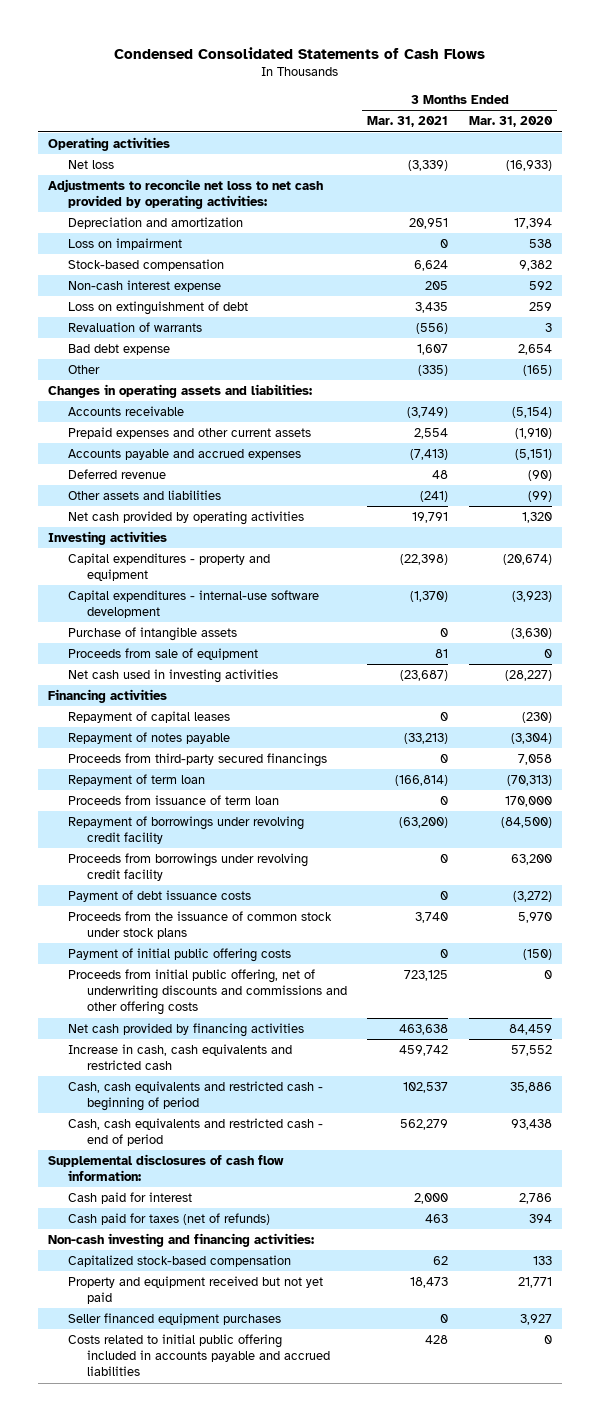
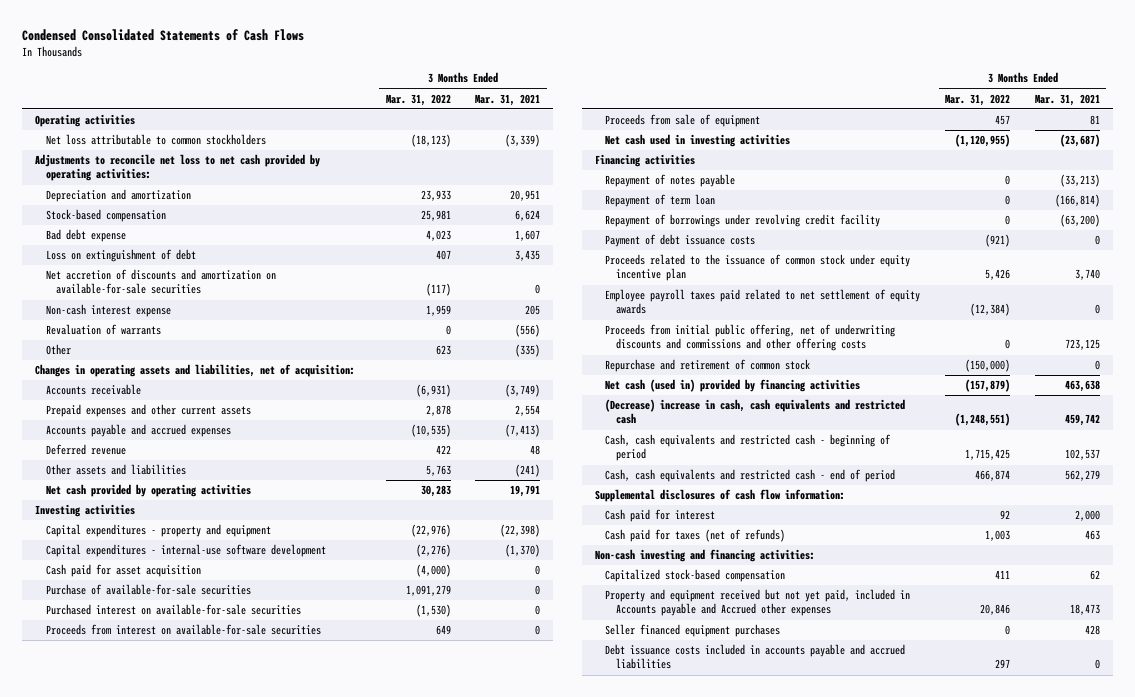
- | 3 Months Ended Mar. 31, 2021 | 3 Months Ended Mar. 31, 2020
+ | 3 Months Ended Mar. 31, 2022 | 3 Months Ended Mar. 31, 2021
- Net loss | (3,339) | (16,933)
+ Net loss attributable to common stockholders | (18,123) | (3,339)
- Loss on impairment | 0 | 538
moved up: Bad debt expense | 4,023 | 1,607
+ Net accretion of discounts and amortization on available-for-sale securities | (117) | 0
moved down: Non-cash interest expense | 1,959 | 205
- Changes in operating assets and liabilities:
+ Changes in operating assets and liabilities, net of acquisition:
- Purchase of intangible assets | 0 | (3,630)
+ Cash paid for asset acquisition | (4,000) | 0
+ Purchase of available-for-sale securities | 1,091,279 | 0
+ Purchased interest on available-for-sale securities | (1,530) | 0
+ Proceeds from interest on available-for-sale securities | 649 | 0
- Repayment of capital leases | 0 | (230)
- Proceeds from third-party secured financings | 0 | 7,058
- Proceeds from issuance of term loan | 0 | 170,000
- Proceeds from borrowings under revolving credit facility | 0 | 63,200
- Proceeds from the issuance of common stock under stock plans | 3,740 | 5,970
- Payment of initial public offering costs | 0 | (150)
+ Proceeds related to the issuance of common stock under equity incentive plan | 5,426 | 3,740
+ Employee payroll taxes paid related to net settlement of equity awards | (12,384) | 0
- Net cash provided by financing activities | 463,638 | 84,459
- Increase in cash, cash equivalents and restricted cash | 459,742 | 57,552
+ Repurchase and retirement of common stock | (150,000) | 0
+ Net cash (used in) provided by financing activities | (157,879) | 463,638
+ (Decrease) increase in cash, cash equivalents and restricted cash | (1,248,551) | 459,742
- Property and equipment received but not yet paid | 18,473 | 21,771
- Seller financed equipment purchases | 0 | 3,927
- Costs related to initial public offering included in accounts payable and accrued liabilities | 428 | 0
+ Property and equipment received but not yet paid, included in Accounts payable and Accrued other expenses | 20,846 | 18,473
+ Seller financed equipment purchases | 0 | 428
+ Debt issuance costs included in accounts payable and accrued liabilities | 297 | 0

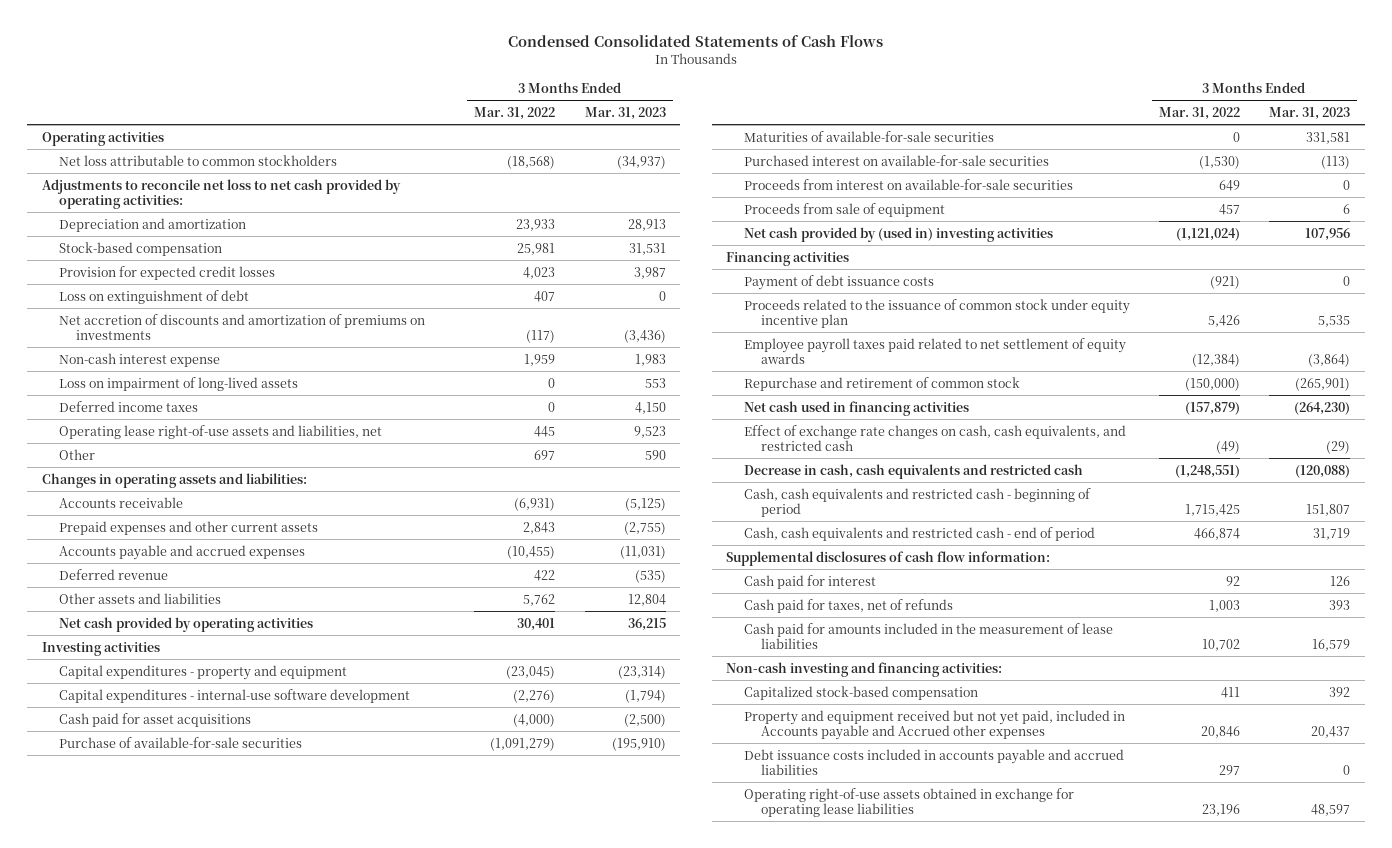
- | 3 Months Ended Mar. 31, 2022 | 3 Months Ended Mar. 31, 2021
+ | 3 Months Ended Mar. 31, 2022 | 3 Months Ended Mar. 31, 2023
- Net loss attributable to common stockholders | (18,123) | (3,339)
+ Net loss attributable to common stockholders | (18,568) | (34,937)
- Bad debt expense | 4,023 | 1,607
+ Provision for expected credit losses | 4,023 | 3,987
- Net accretion of discounts and amortization on available-for-sale securities | (117) | 0
+ Net accretion of discounts and amortization of premiums on investments | (117) | (3,436)
- Revaluation of warrants | 0 | (556)
- Other | 623 | (335)
- Changes in operating assets and liabilities, net of acquisition:
+ Loss on impairment of long-lived assets | 0 | 553
+ Deferred income taxes | 0 | 4,150
+ Operating lease right-of-use assets and liabilities, net | 445 | 9,523
+ Other | 697 | 590
+ Changes in operating assets and liabilities:
- Prepaid expenses and other current assets | 2,878 | 2,554
- Accounts payable and accrued expenses | (10,535) | (7,413)
+ Prepaid expenses and other current assets | 2,843 | (2,755)
+ Accounts payable and accrued expenses | (10,455) | (11,031)
- Other assets and liabilities | 5,763 | (241)
- Net cash provided by operating activities | 30,283 | 19,791
+ Other assets and liabilities | 5,762 | 12,804
+ Net cash provided by operating activities | 30,401 | 36,215
- Capital expenditures - property and equipment | (22,976) | (22,398)
+ Capital expenditures - property and equipment | (23,045) | (23,314)
- Cash paid for asset acquisition | (4,000) | 0
- Purchase of available-for-sale securities | 1,091,279 | 0
+ Cash paid for asset acquisitions | (4,000) | (2,500)
+ Purchase of available-for-sale securities | (1,091,279) | (195,910)
+ Maturities of available-for-sale securities | 0 | 331,581
- Net cash used in investing activities | (1,120,955) | (23,687)
+ Net cash provided by (used in) investing activities | (1,121,024) | 107,956
- Repayment of notes payable | 0 | (33,213)
- Repayment of term loan | 0 | (166,814)
- Repayment of borrowings under revolving credit facility | 0 | (63,200)
- Proceeds from initial public offering, net of underwriting discounts and commissions and other offering costs | 0 | 723,125
- Net cash (used in) provided by financing activities | (157,879) | 463,638
- (Decrease) increase in cash, cash equivalents and restricted cash | (1,248,551) | 459,742
+ Net cash used in financing activities | (157,879) | (264,230)
+ Effect of exchange rate changes on cash, cash equivalents, and restricted cash | (49) | (29)
+ Decrease in cash, cash equivalents and restricted cash | (1,248,551) | (120,088)
- Cash paid for taxes (net of refunds) | 1,003 | 463
+ Cash paid for taxes, net of refunds | 1,003 | 393
+ Cash paid for amounts included in the measurement of lease liabilities | 10,702 | 16,579
- Seller financed equipment purchases | 0 | 428
+ Operating right-of-use assets obtained in exchange for operating lease liabilities | 23,196 | 48,597

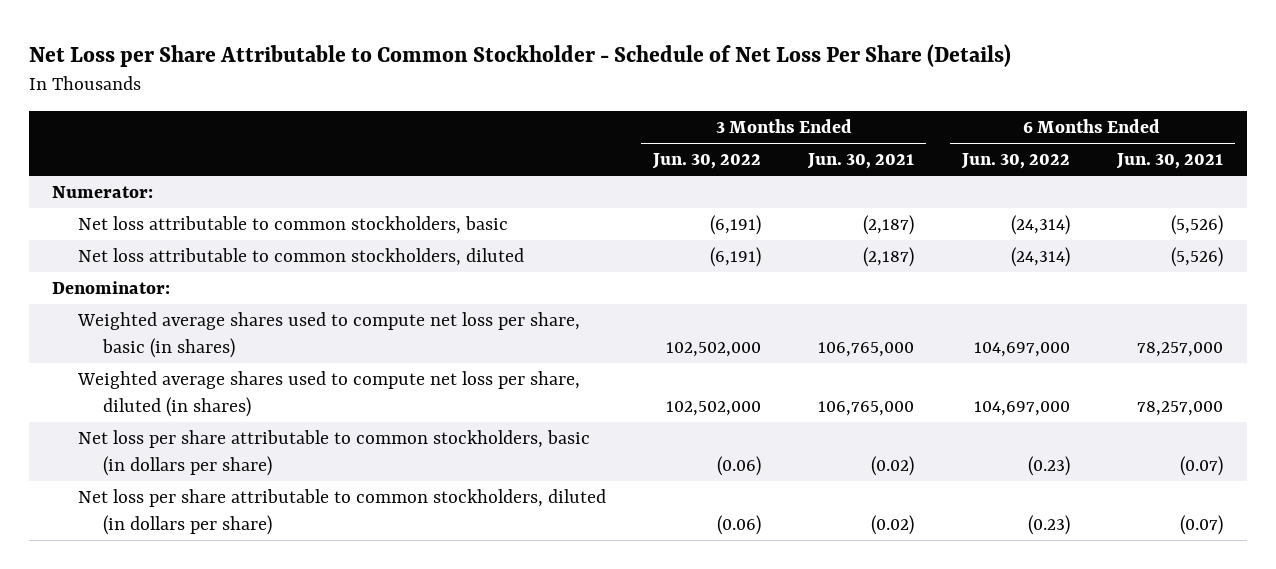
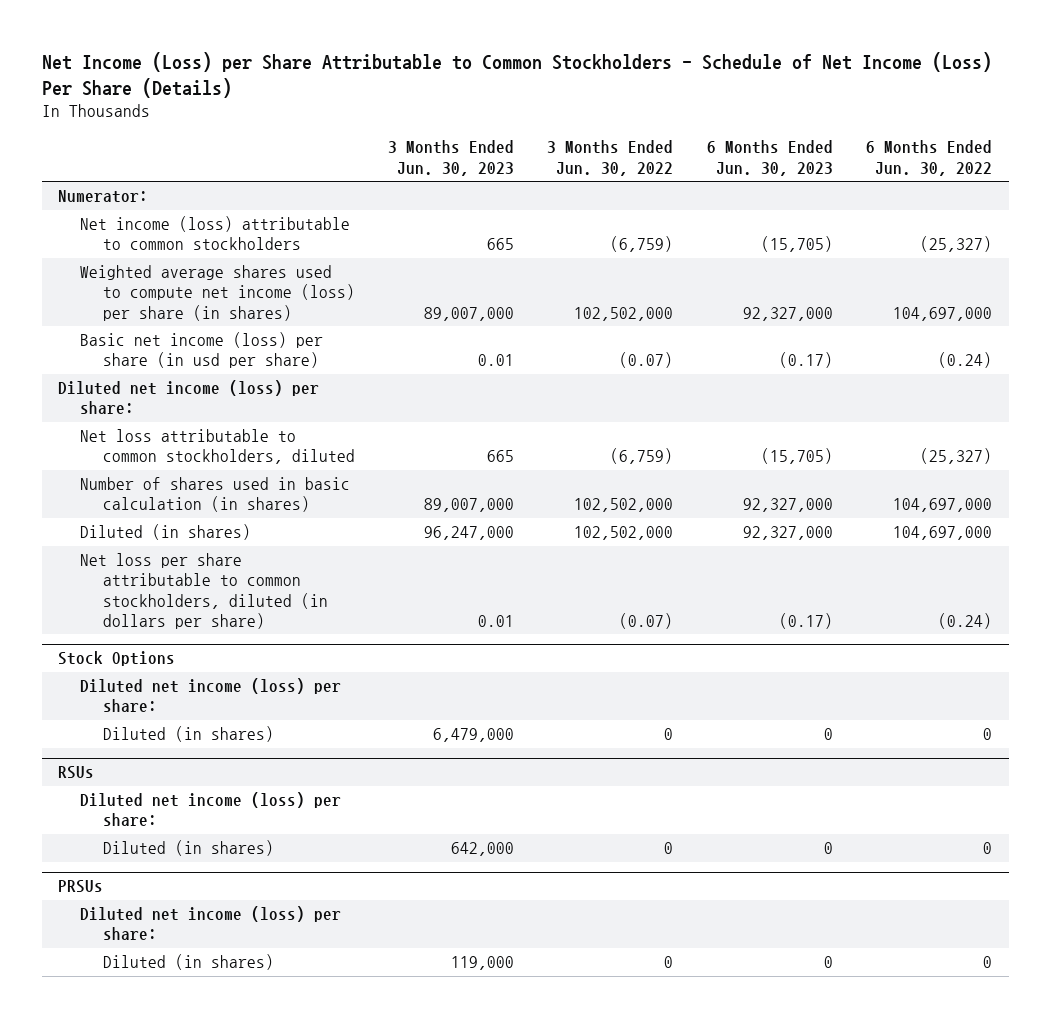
- Net Loss per Share Attributable to Common Stockholder - Schedule of Net Loss Per Share (Details)
+ Net Income (Loss) per Share Attributable to Common Stockholders - Schedule of Net Income (Loss) Per Share (Details)
- | 3 Months Ended Jun. 30, 2022 | 3 Months Ended Jun. 30, 2021 | 6 Months Ended Jun. 30, 2022 | 6 Months Ended Jun. 30, 2021
+ | 3 Months Ended Jun. 30, 2023 | 3 Months Ended Jun. 30, 2022 | 6 Months Ended Jun. 30, 2023 | 6 Months Ended Jun. 30, 2022
- Net loss attributable to common stockholders, basic | (6,191) | (2,187) | (24,314) | (5,526)
- Net loss attributable to common stockholders, diluted | (6,191) | (2,187) | (24,314) | (5,526)
- Denominator:
- Weighted average shares used to compute net loss per share, basic (in shares) | 102,502,000 | 106,765,000 | 104,697,000 | 78,257,000
- Weighted average shares used to compute net loss per share, diluted (in shares) | 102,502,000 | 106,765,000 | 104,697,000 | 78,257,000
- Net loss per share attributable to common stockholders, basic (in dollars per share) | (0.06) | (0.02) | (0.23) | (0.07)
- Net loss per share attributable to common stockholders, diluted (in dollars per share) | (0.06) | (0.02) | (0.23) | (0.07)
+ Net income (loss) attributable to common stockholders | 665 | (6,759) | (15,705) | (25,327)
+ Weighted average shares used to compute net income (loss) per share (in shares) | 89,007,000 | 102,502,000 | 92,327,000 | 104,697,000
+ Basic net income (loss) per share (in usd per share) | 0.01 | (0.07) | (0.17) | (0.24)
+ Diluted net income (loss) per share:
+ Net loss attributable to common stockholders, diluted | 665 | (6,759) | (15,705) | (25,327)
+ Number of shares used in basic calculation (in shares) | 89,007,000 | 102,502,000 | 92,327,000 | 104,697,000
+ Diluted (in shares) | 96,247,000 | 102,502,000 | 92,327,000 | 104,697,000
+ Net loss per share attributable to common stockholders, diluted (in dollars per share) | 0.01 | (0.07) | (0.17) | (0.24)
+ Stock Options
+ Diluted net income (loss) per share:
+ Diluted (in shares) | 6,479,000 | 0 | 0 | 0
+ RSUs
+ Diluted net income (loss) per share:
+ Diluted (in shares) | 642,000 | 0 | 0 | 0
+ PRSUs
+ Diluted net income (loss) per share:
+ Diluted (in shares) | 119,000 | 0 | 0 | 0

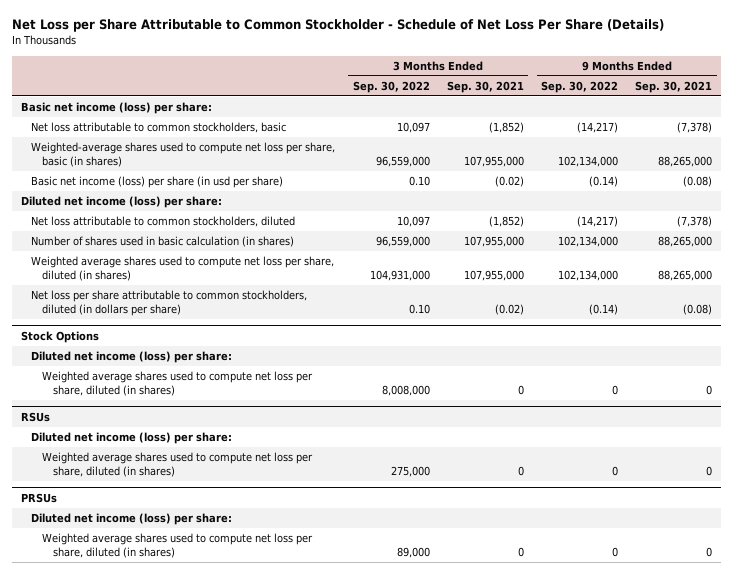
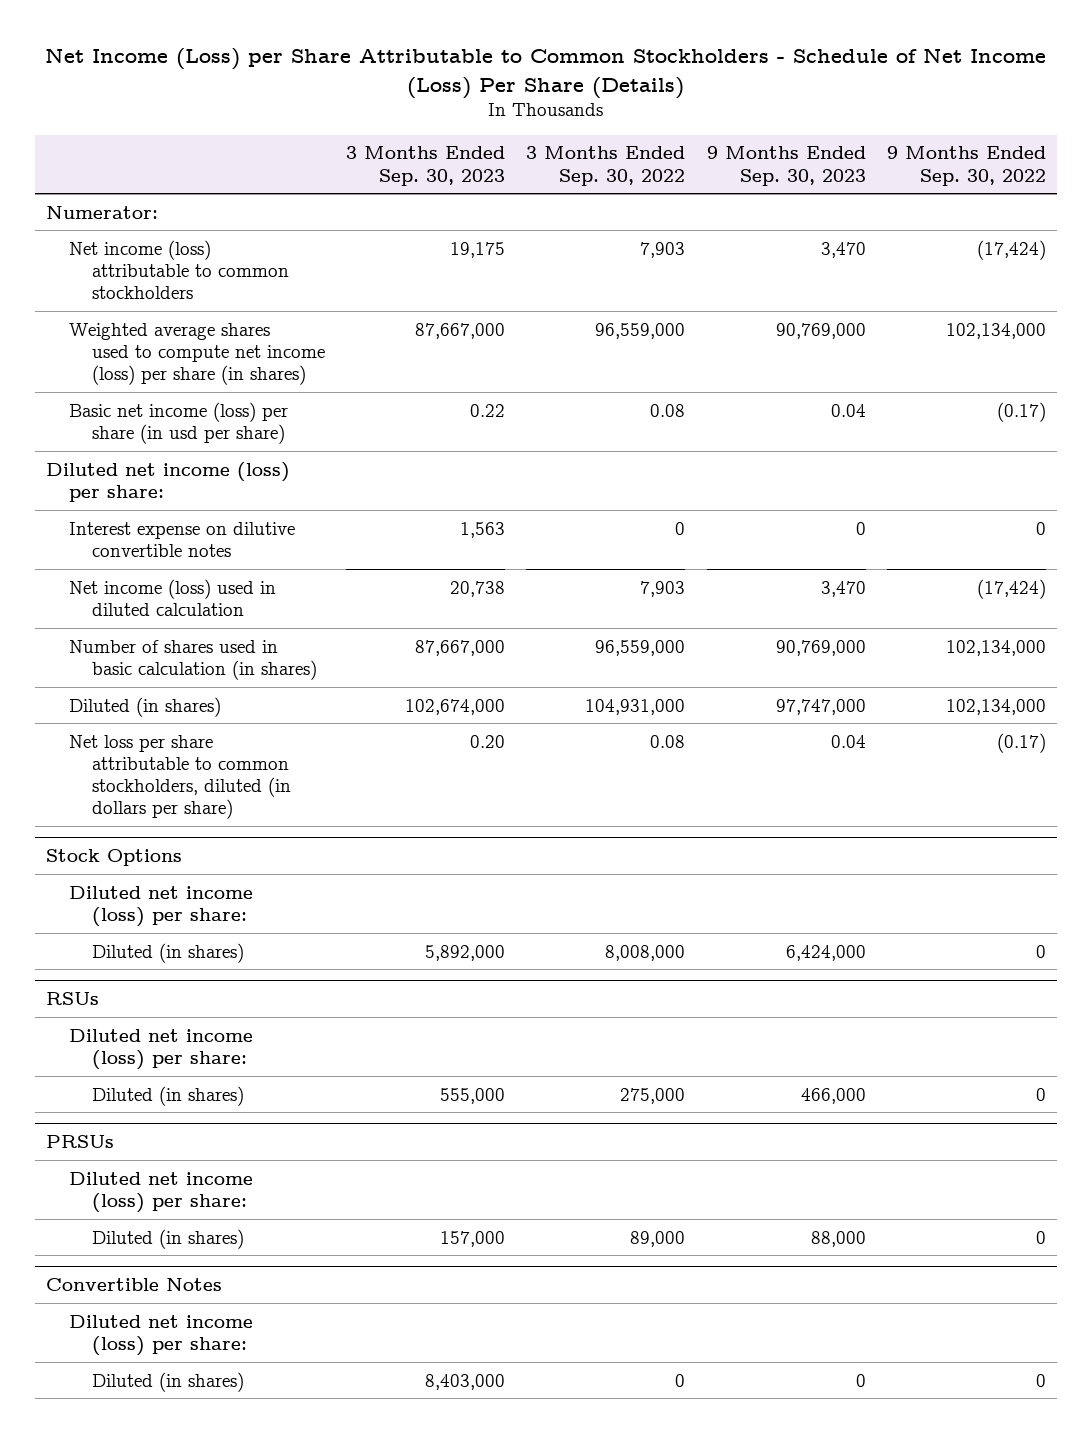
- Net Loss per Share Attributable to Common Stockholder - Schedule of Net Loss Per Share (Details)
+ Net Income (Loss) per Share Attributable to Common Stockholders - Schedule of Net Income (Loss) Per Share (Details)
- | 3 Months Ended Sep. 30, 2022 | 3 Months Ended Sep. 30, 2021 | 9 Months Ended Sep. 30, 2022 | 9 Months Ended Sep. 30, 2021
+ | 3 Months Ended Sep. 30, 2023 | 3 Months Ended Sep. 30, 2022 | 9 Months Ended Sep. 30, 2023 | 9 Months Ended Sep. 30, 2022
- Basic net income (loss) per share:
- Net loss attributable to common stockholders, basic | 10,097 | (1,852) | (14,217) | (7,378)
- Weighted-average shares used to compute net loss per share, basic (in shares) | 96,559,000 | 107,955,000 | 102,134,000 | 88,265,000
- Basic net income (loss) per share (in usd per share) | 0.10 | (0.02) | (0.14) | (0.08)
+ Numerator:
+ Net income (loss) attributable to common stockholders | 19,175 | 7,903 | 3,470 | (17,424)
+ Weighted average shares used to compute net income (loss) per share (in shares) | 87,667,000 | 96,559,000 | 90,769,000 | 102,134,000
+ Basic net income (loss) per share (in usd per share) | 0.22 | 0.08 | 0.04 | (0.17)
- Net loss attributable to common stockholders, diluted | 10,097 | (1,852) | (14,217) | (7,378)
+ Interest expense on dilutive convertible notes | 1,563 | 0 | 0 | 0
+ Net income (loss) used in diluted calculation | 20,738 | 7,903 | 3,470 | (17,424)
- Weighted average shares used to compute net loss per share, diluted (in shares) | 104,931,000 | 107,955,000 | 102,134,000 | 88,265,000
- Net loss per share attributable to common stockholders, diluted (in dollars per share) | 0.10 | (0.02) | (0.14) | (0.08)
+ Diluted (in shares) | 102,674,000 | 104,931,000 | 97,747,000 | 102,134,000
+ Net loss per share attributable to common stockholders, diluted (in dollars per share) | 0.20 | 0.08 | 0.04 | (0.17)
@ Stock Options
- Weighted average shares used to compute net loss per share, diluted (in shares) | 8,008,000 | 0 | 0 | 0
+ Diluted (in shares) | 5,892,000 | 8,008,000 | 6,424,000 | 0
@ RSUs
- Weighted average shares used to compute net loss per share, diluted (in shares) | 275,000 | 0 | 0 | 0
+ Diluted (in shares) | 555,000 | 275,000 | 466,000 | 0
@ PRSUs
- Weighted average shares used to compute net loss per share, diluted (in shares) | 89,000 | 0 | 0 | 0
+ Diluted (in shares) | 157,000 | 89,000 | 88,000 | 0
+ Convertible Notes
+ Diluted net income (loss) per share:
+ Diluted (in shares) | 8,403,000 | 0 | 0 | 0

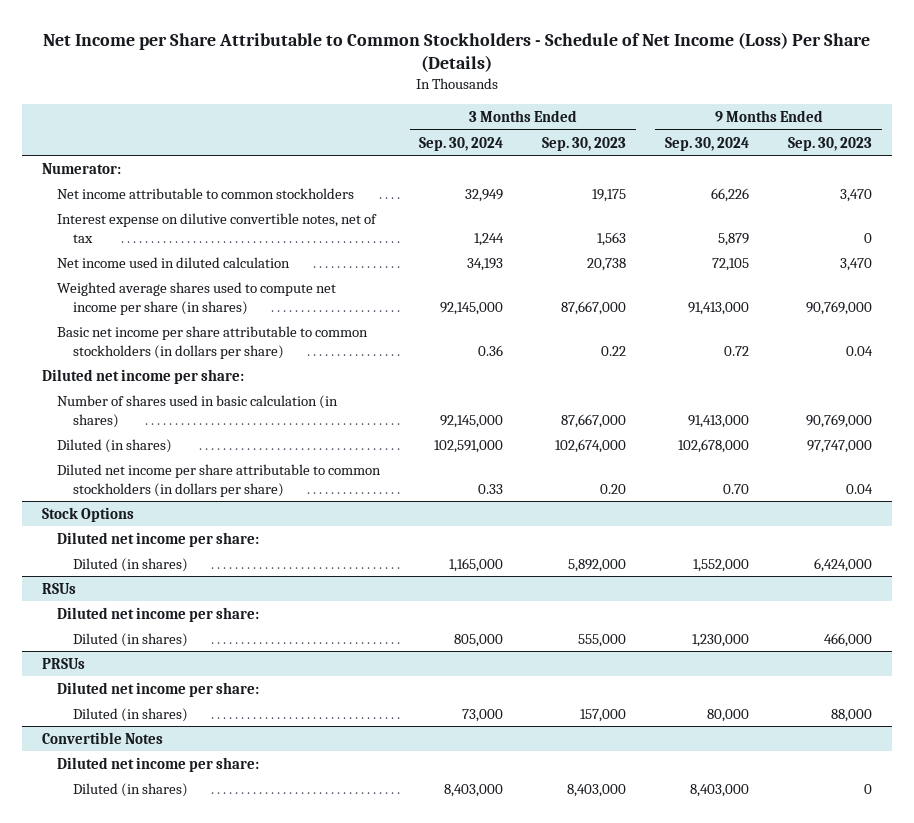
- Net Income (Loss) per Share Attributable to Common Stockholders - Schedule of Net Income (Loss) Per Share (Details)
+ Net Income per Share Attributable to Common Stockholders - Schedule of Net Income (Loss) Per Share (Details)
- | 3 Months Ended Sep. 30, 2023 | 3 Months Ended Sep. 30, 2022 | 9 Months Ended Sep. 30, 2023 | 9 Months Ended Sep. 30, 2022
+ | 3 Months Ended Sep. 30, 2024 | 3 Months Ended Sep. 30, 2023 | 9 Months Ended Sep. 30, 2024 | 9 Months Ended Sep. 30, 2023
- Net income (loss) attributable to common stockholders | 19,175 | 7,903 | 3,470 | (17,424)
- Weighted average shares used to compute net income (loss) per share (in shares) | 87,667,000 | 96,559,000 | 90,769,000 | 102,134,000
- Basic net income (loss) per share (in usd per share) | 0.22 | 0.08 | 0.04 | (0.17)
- Diluted net income (loss) per share:
- Interest expense on dilutive convertible notes | 1,563 | 0 | 0 | 0
- Net income (loss) used in diluted calculation | 20,738 | 7,903 | 3,470 | (17,424)
+ Net income attributable to common stockholders | 32,949 | 19,175 | 66,226 | 3,470
+ Interest expense on dilutive convertible notes, net of tax | 1,244 | 1,563 | 5,879 | 0
+ Net income used in diluted calculation | 34,193 | 20,738 | 72,105 | 3,470
+ Weighted average shares used to compute net income per share (in shares) | 92,145,000 | 87,667,000 | 91,413,000 | 90,769,000
+ Basic net income per share attributable to common stockholders (in dollars per share) | 0.36 | 0.22 | 0.72 | 0.04
+ Diluted net income per share:
- Net loss per share attributable to common stockholders, diluted (in dollars per share) | 0.20 | 0.08 | 0.04 | (0.17)
+ Diluted net income per share attributable to common stockholders (in dollars per share) | 0.33 | 0.20 | 0.70 | 0.04
@ Stock Options
- Diluted net income (loss) per share:
+ Diluted net income per share:
@ RSUs
- Diluted net income (loss) per share:
+ Diluted net income per share:
@ PRSUs
- Diluted net income (loss) per share:
+ Diluted net income per share:
@ Convertible Notes
- Diluted net income (loss) per share:
+ Diluted net income per share:

